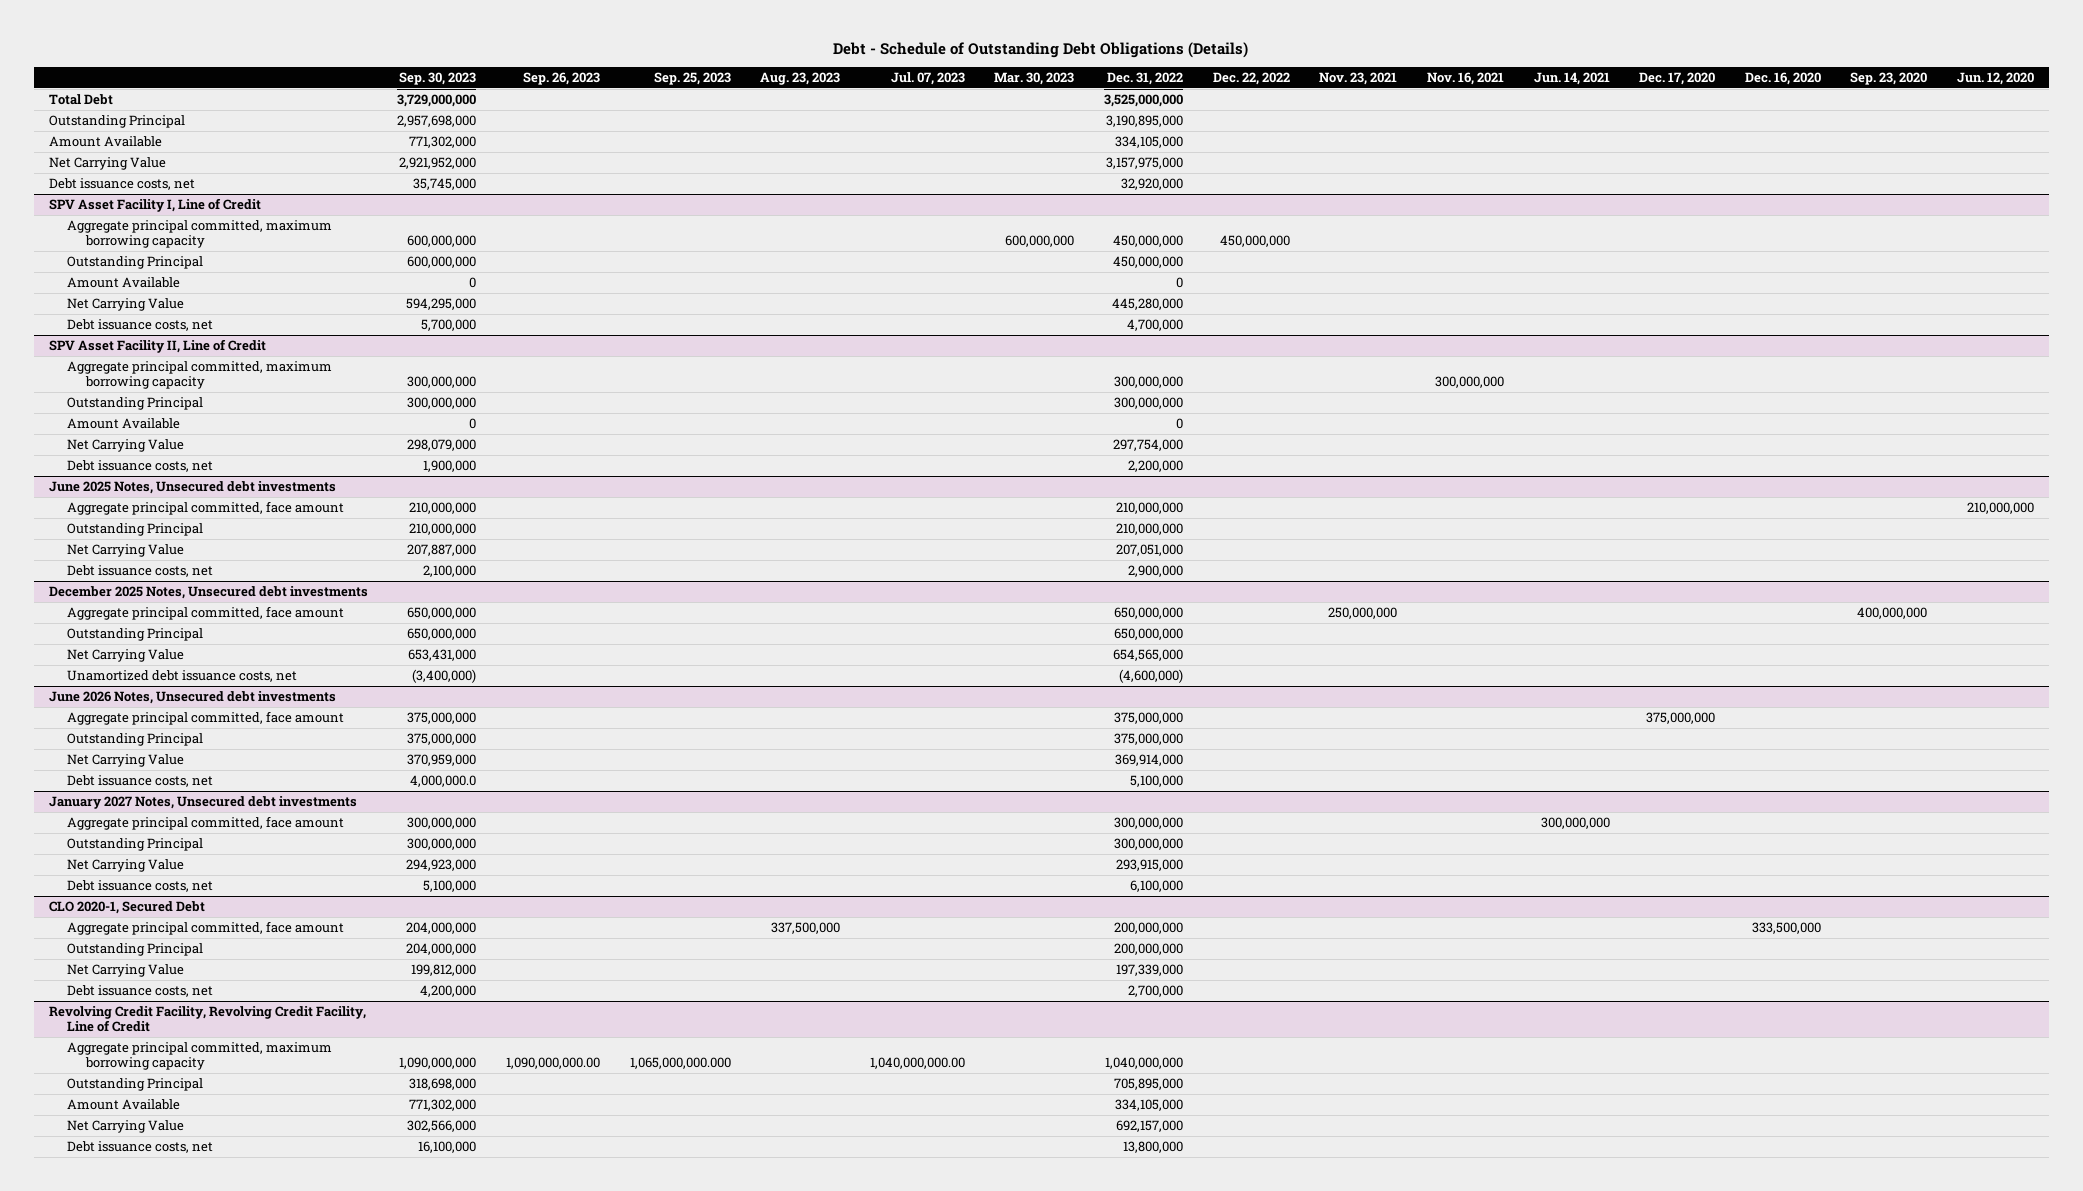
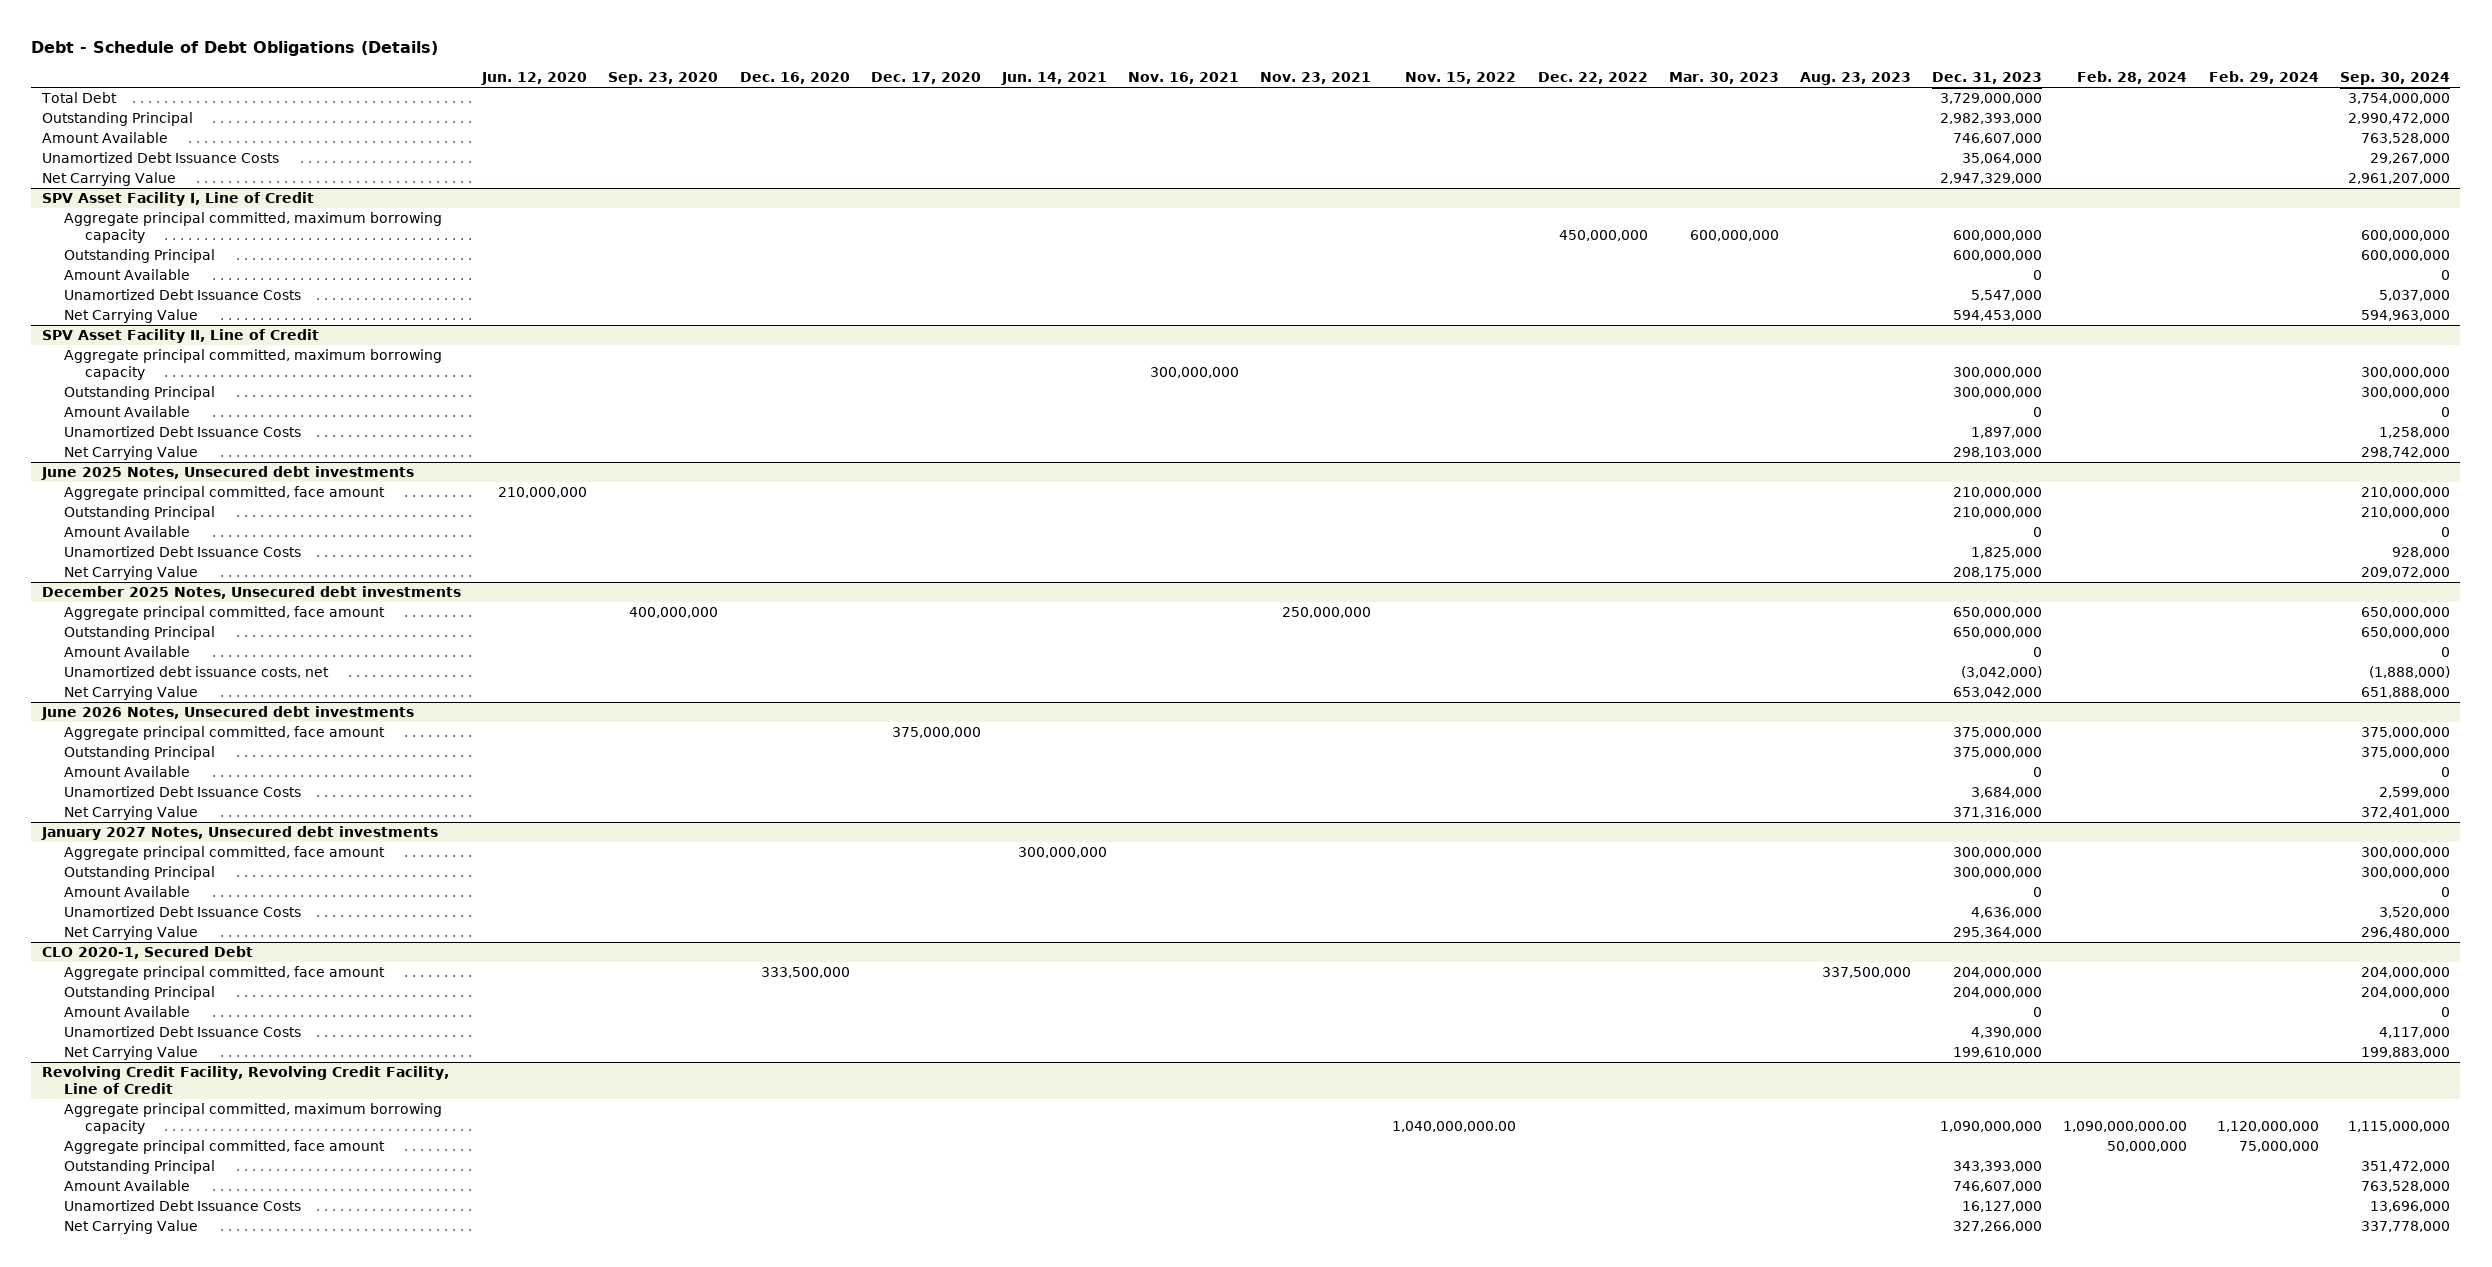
- Debt - Schedule of Outstanding Debt Obligations (Details)
+ Debt - Schedule of Debt Obligations (Details)
- | Sep. 30, 2023 | Sep. 26, 2023 | Sep. 25, 2023 | Aug. 23, 2023 | Jul. 07, 2023 | Mar. 30, 2023 | Dec. 31, 2022 | Dec. 22, 2022 | Nov. 23, 2021 | Nov. 16, 2021 | Jun. 14, 2021 | Dec. 17, 2020 | Dec. 16, 2020 | Sep. 23, 2020 | Jun. 12, 2020
+ | Jun. 12, 2020 | Sep. 23, 2020 | Dec. 16, 2020 | Dec. 17, 2020 | Jun. 14, 2021 | Nov. 16, 2021 | Nov. 23, 2021 | Nov. 15, 2022 | Dec. 22, 2022 | Mar. 30, 2023 | Aug. 23, 2023 | Dec. 31, 2023 | Feb. 28, 2024 | Feb. 29, 2024 | Sep. 30, 2024
+ Unamortized Debt Issuance Costs | | | | | | | | | | | | 35,064,000 | | | 29,267,000
- Debt issuance costs, net | 35,745,000 | | | | | | 32,920,000 | | | | | | | |
@ SPV Asset Facility I, Line of Credit
+ Unamortized Debt Issuance Costs | | | | | | | | | | | | 5,547,000 | | | 5,037,000
- Debt issuance costs, net | 5,700,000 | | | | | | 4,700,000 | | | | | | | |
@ SPV Asset Facility II, Line of Credit
+ Unamortized Debt Issuance Costs | | | | | | | | | | | | 1,897,000 | | | 1,258,000
- Debt issuance costs, net | 1,900,000 | | | | | | 2,200,000 | | | | | | | |
@ June 2025 Notes, Unsecured debt investments
+ Amount Available | | | | | | | | | | | | 0 | | | 0
+ Unamortized Debt Issuance Costs | | | | | | | | | | | | 1,825,000 | | | 928,000
- Debt issuance costs, net | 2,100,000 | | | | | | 2,900,000 | | | | | | | |
@ December 2025 Notes, Unsecured debt investments
+ Amount Available | | | | | | | | | | | | 0 | | | 0
moved down: Net Carrying Value | | | | | | | | | | | | 653,042,000 | | | 651,888,000
@ June 2026 Notes, Unsecured debt investments
+ Amount Available | | | | | | | | | | | | 0 | | | 0
+ Unamortized Debt Issuance Costs | | | | | | | | | | | | 3,684,000 | | | 2,599,000
- Debt issuance costs, net | 4,000,000.0 | | | | | | 5,100,000 | | | | | | | |
@ January 2027 Notes, Unsecured debt investments
+ Amount Available | | | | | | | | | | | | 0 | | | 0
+ Unamortized Debt Issuance Costs | | | | | | | | | | | | 4,636,000 | | | 3,520,000
- Debt issuance costs, net | 5,100,000 | | | | | | 6,100,000 | | | | | | | |
@ CLO 2020-1, Secured Debt
+ Amount Available | | | | | | | | | | | | 0 | | | 0
+ Unamortized Debt Issuance Costs | | | | | | | | | | | | 4,390,000 | | | 4,117,000
- Debt issuance costs, net | 4,200,000 | | | | | | 2,700,000 | | | | | | | |
@ Revolving Credit Facility, Revolving Credit Facility, Line of Credit
+ Aggregate principal committed, face amount | | | | | | | | | | | | | 50,000,000 | 75,000,000 |
+ Unamortized Debt Issuance Costs | | | | | | | | | | | | 16,127,000 | | | 13,696,000
- Debt issuance costs, net | 16,100,000 | | | | | | 13,800,000 | | | | | | | |

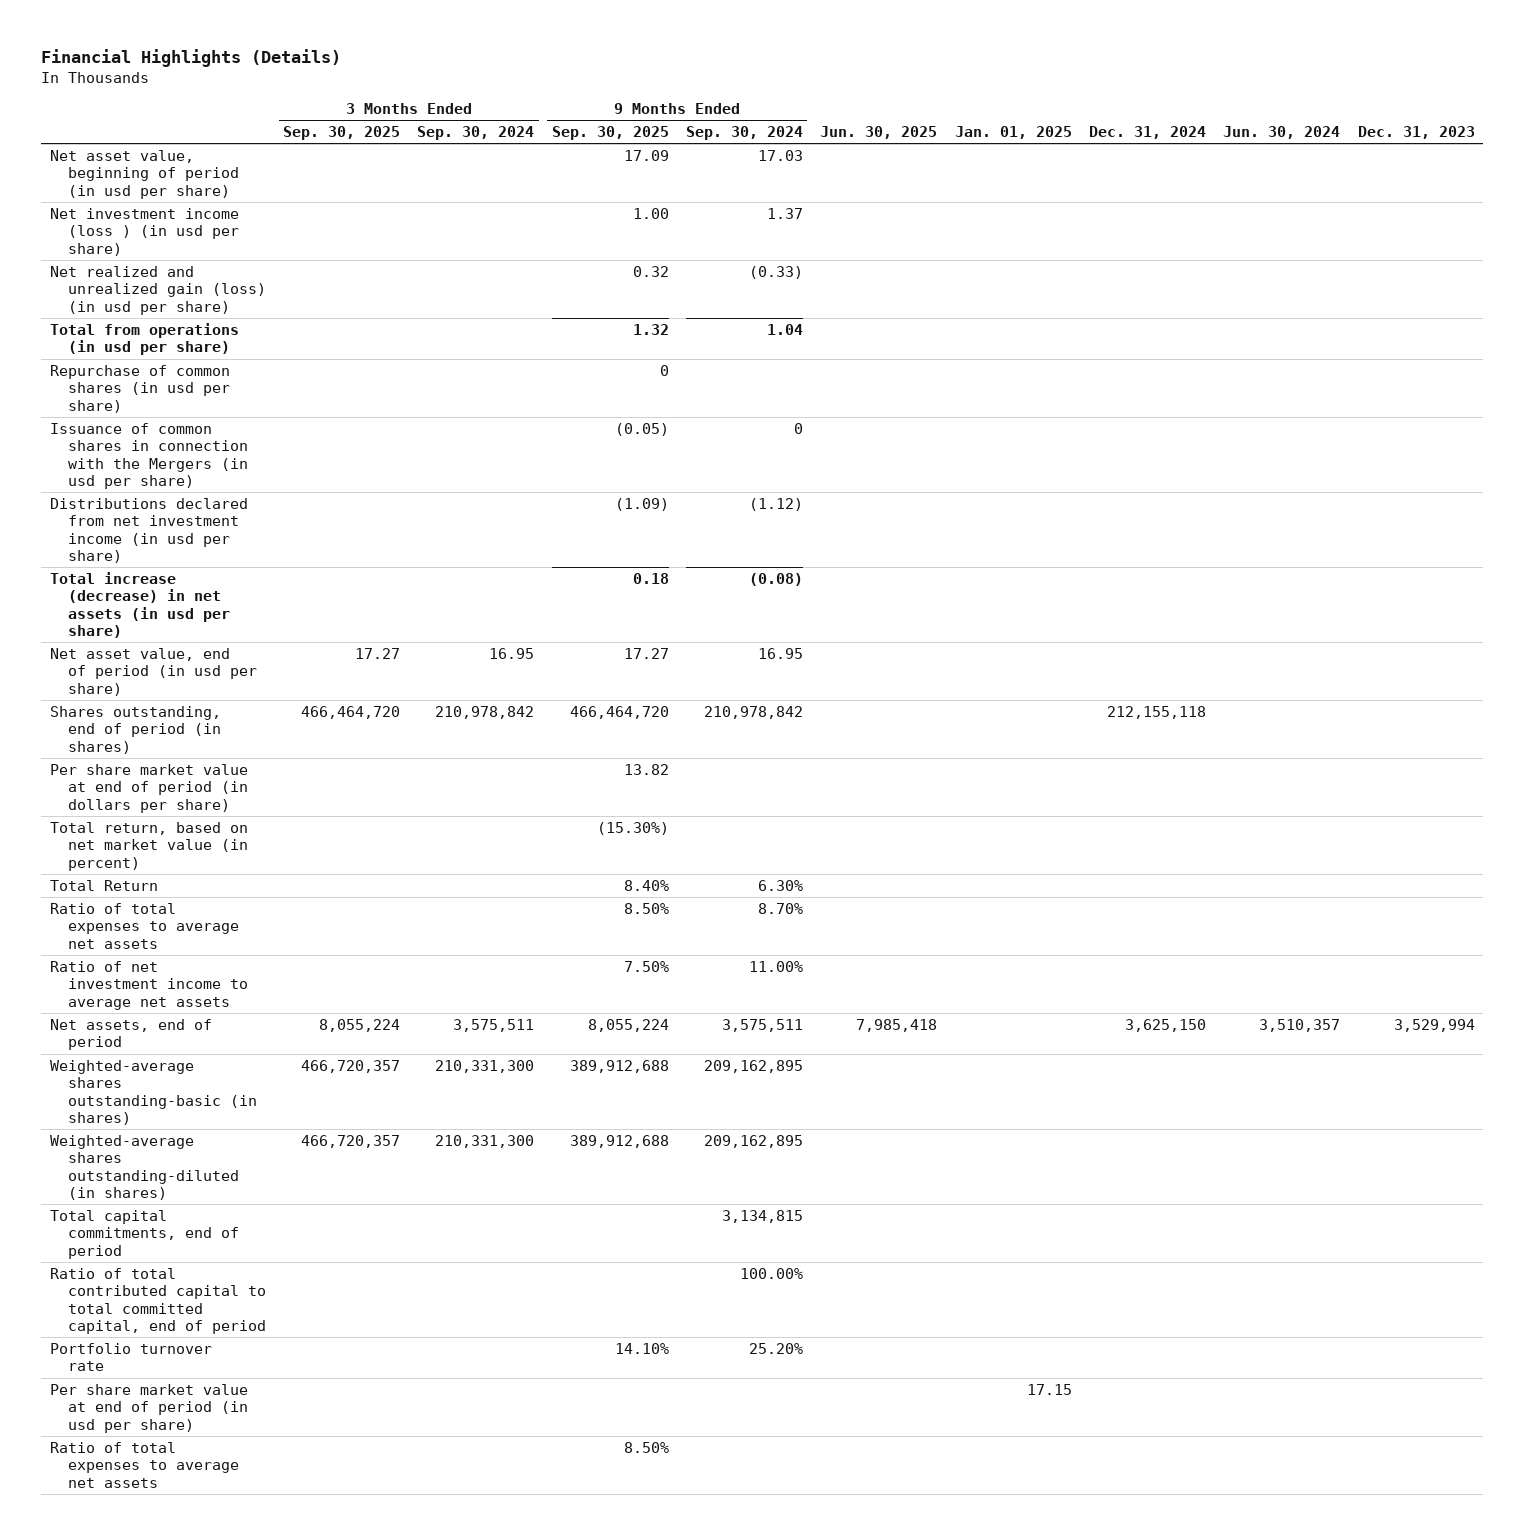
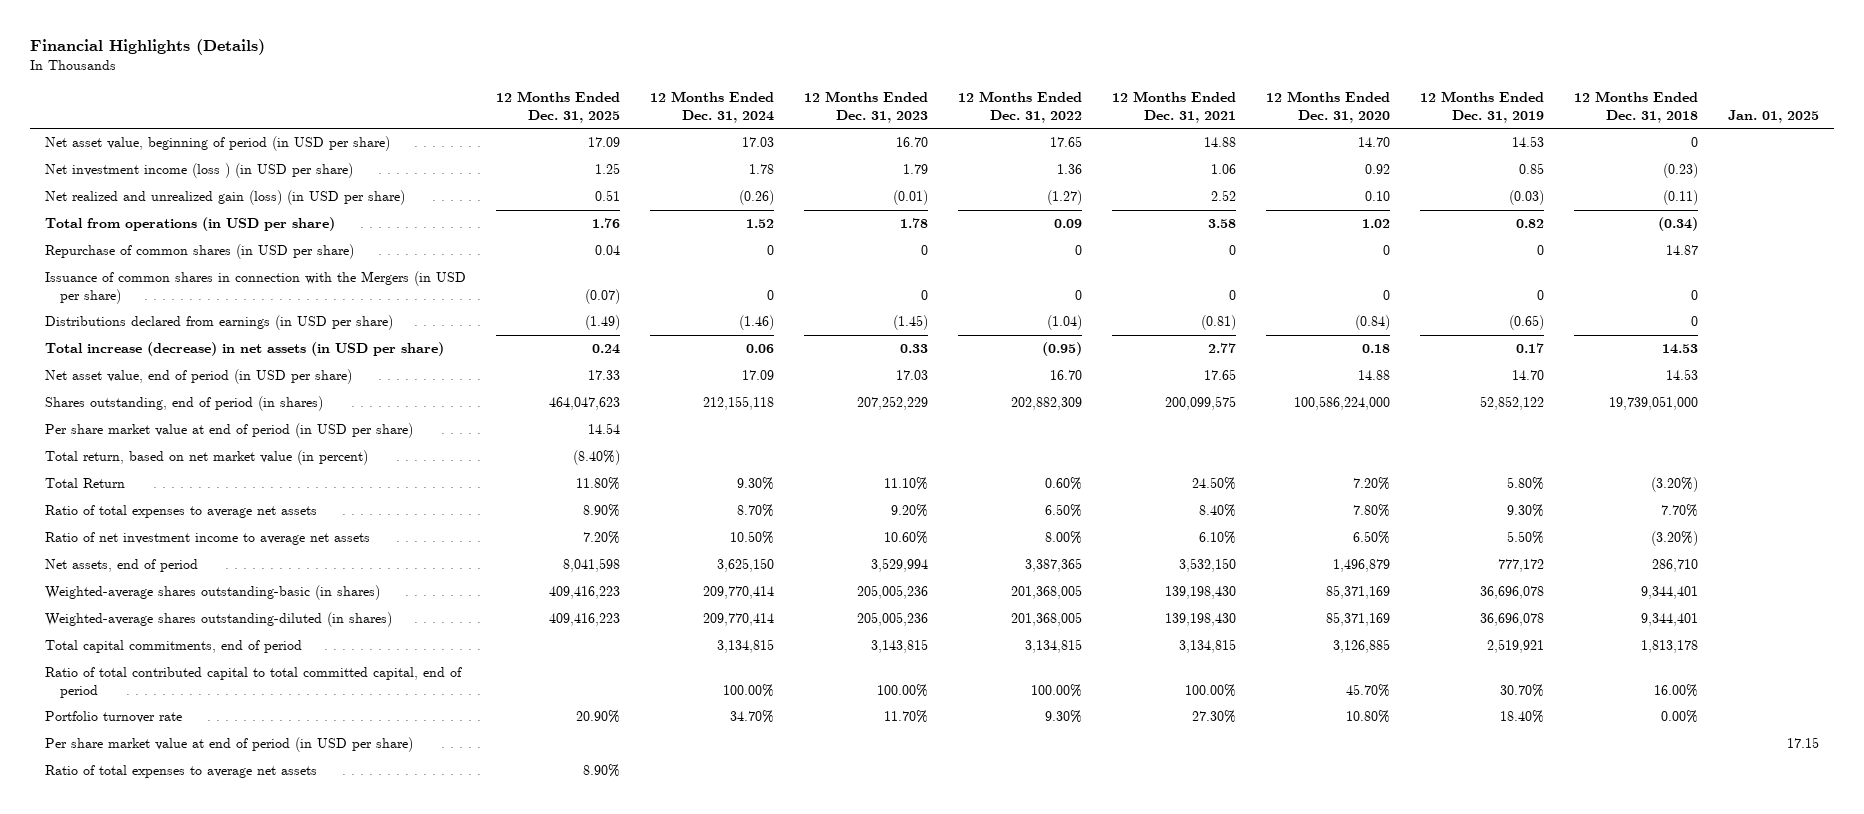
- | 3 Months Ended Sep. 30, 2025 | 3 Months Ended Sep. 30, 2024 | 9 Months Ended Sep. 30, 2025 | 9 Months Ended Sep. 30, 2024 | Jun. 30, 2025 | Jan. 01, 2025 | Dec. 31, 2024 | Jun. 30, 2024 | Dec. 31, 2023
+ | 12 Months Ended Dec. 31, 2025 | 12 Months Ended Dec. 31, 2024 | 12 Months Ended Dec. 31, 2023 | 12 Months Ended Dec. 31, 2022 | 12 Months Ended Dec. 31, 2021 | 12 Months Ended Dec. 31, 2020 | 12 Months Ended Dec. 31, 2019 | 12 Months Ended Dec. 31, 2018 | Jan. 01, 2025
- Net asset value, beginning of period (in usd per share) | | | 17.09 | 17.03 | | | | |
- Net investment income (loss ) (in usd per share) | | | 1.00 | 1.37 | | | | |
- Net realized and unrealized gain (loss) (in usd per share) | | | 0.32 | (0.33) | | | | |
- Total from operations (in usd per share) | | | 1.32 | 1.04 | | | | |
- Repurchase of common shares (in usd per share) | | | 0 | | | | | |
- Issuance of common shares in connection with the Mergers (in usd per share) | | | (0.05) | 0 | | | | |
- Distributions declared from net investment income (in usd per share) | | | (1.09) | (1.12) | | | | |
- Total increase (decrease) in net assets (in usd per share) | | | 0.18 | (0.08) | | | | |
- Net asset value, end of period (in usd per share) | 17.27 | 16.95 | 17.27 | 16.95 | | | | |
+ Net asset value, beginning of period (in USD per share) | 17.09 | 17.03 | 16.70 | 17.65 | 14.88 | 14.70 | 14.53 | 0 |
+ Net investment income (loss ) (in USD per share) | 1.25 | 1.78 | 1.79 | 1.36 | 1.06 | 0.92 | 0.85 | (0.23) |
+ Net realized and unrealized gain (loss) (in USD per share) | 0.51 | (0.26) | (0.01) | (1.27) | 2.52 | 0.10 | (0.03) | (0.11) |
+ Total from operations (in USD per share) | 1.76 | 1.52 | 1.78 | 0.09 | 3.58 | 1.02 | 0.82 | (0.34) |
+ Repurchase of common shares (in USD per share) | 0.04 | 0 | 0 | 0 | 0 | 0 | 0 | 14.87 |
+ Issuance of common shares in connection with the Mergers (in USD per share) | (0.07) | 0 | 0 | 0 | 0 | 0 | 0 | 0 |
+ Distributions declared from earnings (in USD per share) | (1.49) | (1.46) | (1.45) | (1.04) | (0.81) | (0.84) | (0.65) | 0 |
+ Total increase (decrease) in net assets (in USD per share) | 0.24 | 0.06 | 0.33 | (0.95) | 2.77 | 0.18 | 0.17 | 14.53 |
+ Net asset value, end of period (in USD per share) | 17.33 | 17.09 | 17.03 | 16.70 | 17.65 | 14.88 | 14.70 | 14.53 |
- Per share market value at end of period (in dollars per share) | | | 13.82 | | | | | |
+ Per share market value at end of period (in USD per share) | 14.54 | | | | | | | |
- Per share market value at end of period (in usd per share) | | | | | | 17.15 | | |
+ Per share market value at end of period (in USD per share) | | | | | | | | | 17.15

